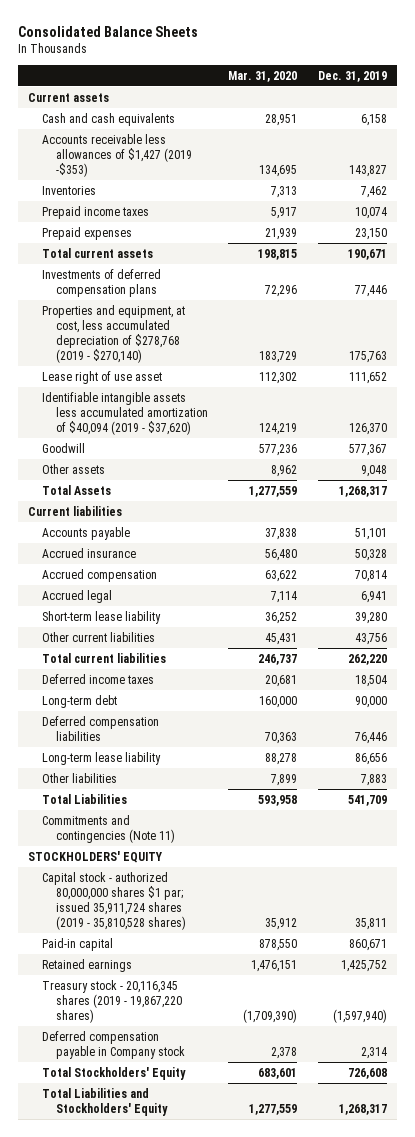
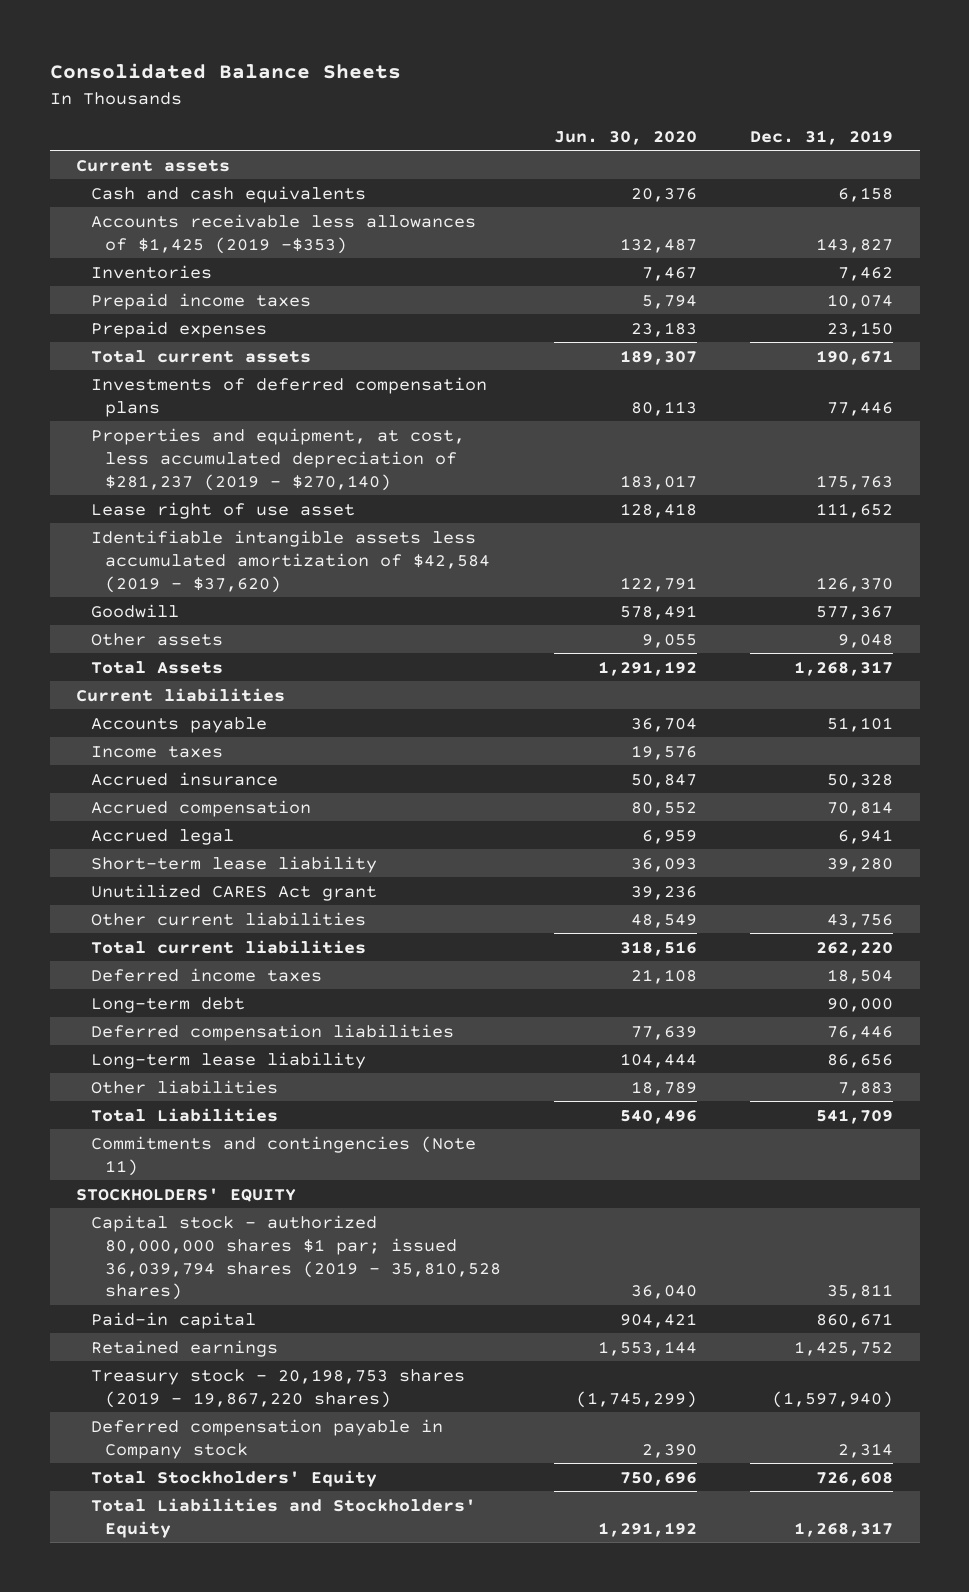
- | Mar. 31, 2020 | Dec. 31, 2019
+ | Jun. 30, 2020 | Dec. 31, 2019
- Accounts receivable less allowances of $1,427 (2019 -$353) | 134,695 | 143,827
+ Accounts receivable less allowances of $1,425 (2019 -$353) | 132,487 | 143,827
- Properties and equipment, at cost, less accumulated depreciation of $278,768 (2019 - $270,140) | 183,729 | 175,763
+ Properties and equipment, at cost, less accumulated depreciation of $281,237 (2019 - $270,140) | 183,017 | 175,763
- Identifiable intangible assets less accumulated amortization of $40,094 (2019 - $37,620) | 124,219 | 126,370
+ Identifiable intangible assets less accumulated amortization of $42,584 (2019 - $37,620) | 122,791 | 126,370
+ Income taxes | 19,576 |
+ Unutilized CARES Act grant | 39,236 |
- Capital stock - authorized 80,000,000 shares $1 par; issued 35,911,724 shares (2019 - 35,810,528 shares) | 35,912 | 35,811
+ Capital stock - authorized 80,000,000 shares $1 par; issued 36,039,794 shares (2019 - 35,810,528 shares) | 36,040 | 35,811
- Treasury stock - 20,116,345 shares (2019 - 19,867,220 shares) | (1,709,390) | (1,597,940)
+ Treasury stock - 20,198,753 shares (2019 - 19,867,220 shares) | (1,745,299) | (1,597,940)

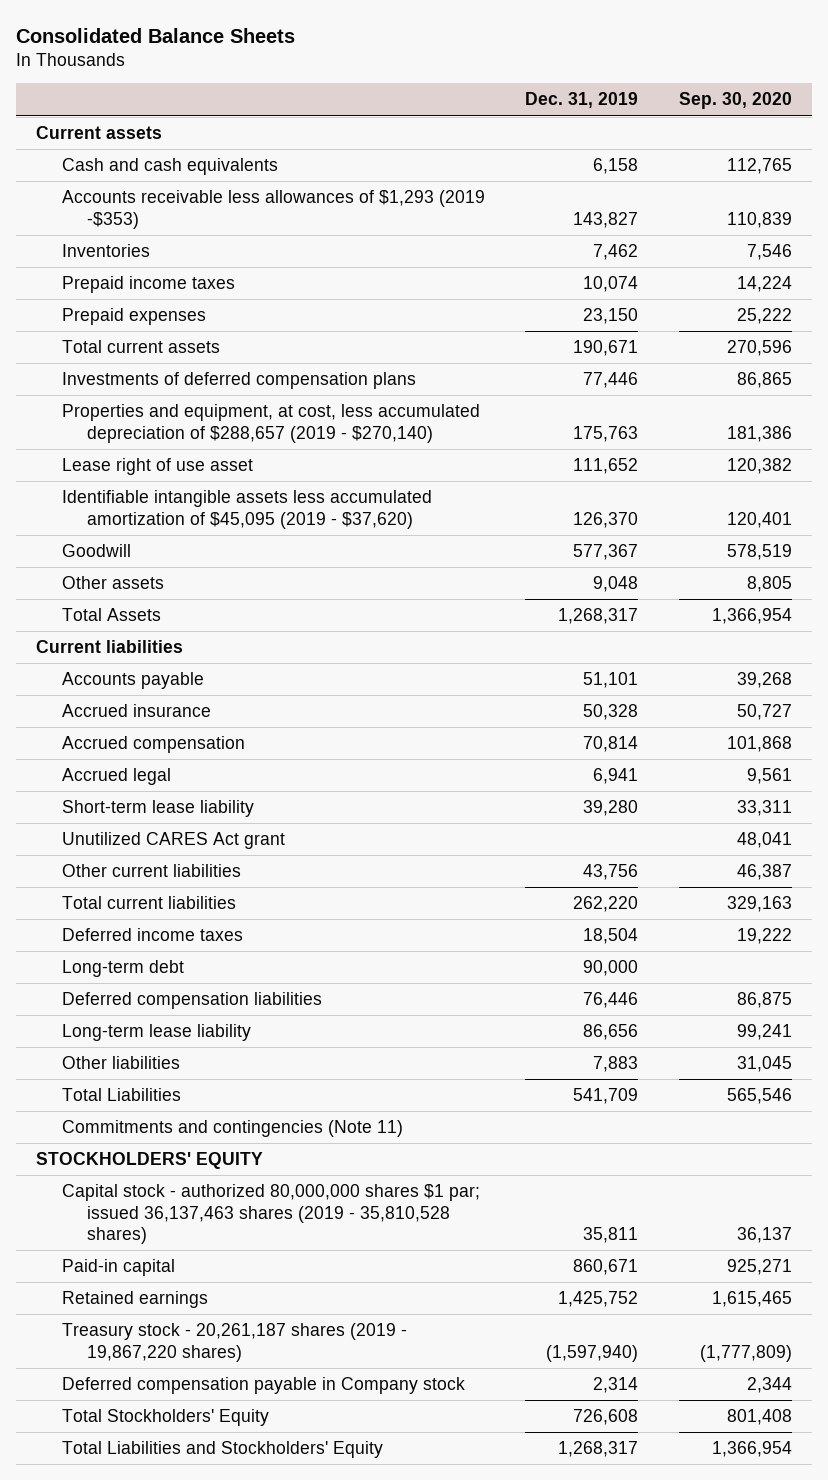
- | Jun. 30, 2020 | Dec. 31, 2019
+ | Dec. 31, 2019 | Sep. 30, 2020
- Accounts receivable less allowances of $1,425 (2019 -$353) | 132,487 | 143,827
+ Accounts receivable less allowances of $1,293 (2019 -$353) | 143,827 | 110,839
- Properties and equipment, at cost, less accumulated depreciation of $281,237 (2019 - $270,140) | 183,017 | 175,763
+ Properties and equipment, at cost, less accumulated depreciation of $288,657 (2019 - $270,140) | 175,763 | 181,386
- Identifiable intangible assets less accumulated amortization of $42,584 (2019 - $37,620) | 122,791 | 126,370
+ Identifiable intangible assets less accumulated amortization of $45,095 (2019 - $37,620) | 126,370 | 120,401
- Income taxes | 19,576 |
- Capital stock - authorized 80,000,000 shares $1 par; issued 36,039,794 shares (2019 - 35,810,528 shares) | 36,040 | 35,811
+ Capital stock - authorized 80,000,000 shares $1 par; issued 36,137,463 shares (2019 - 35,810,528 shares) | 35,811 | 36,137
- Treasury stock - 20,198,753 shares (2019 - 19,867,220 shares) | (1,745,299) | (1,597,940)
+ Treasury stock - 20,261,187 shares (2019 - 19,867,220 shares) | (1,597,940) | (1,777,809)

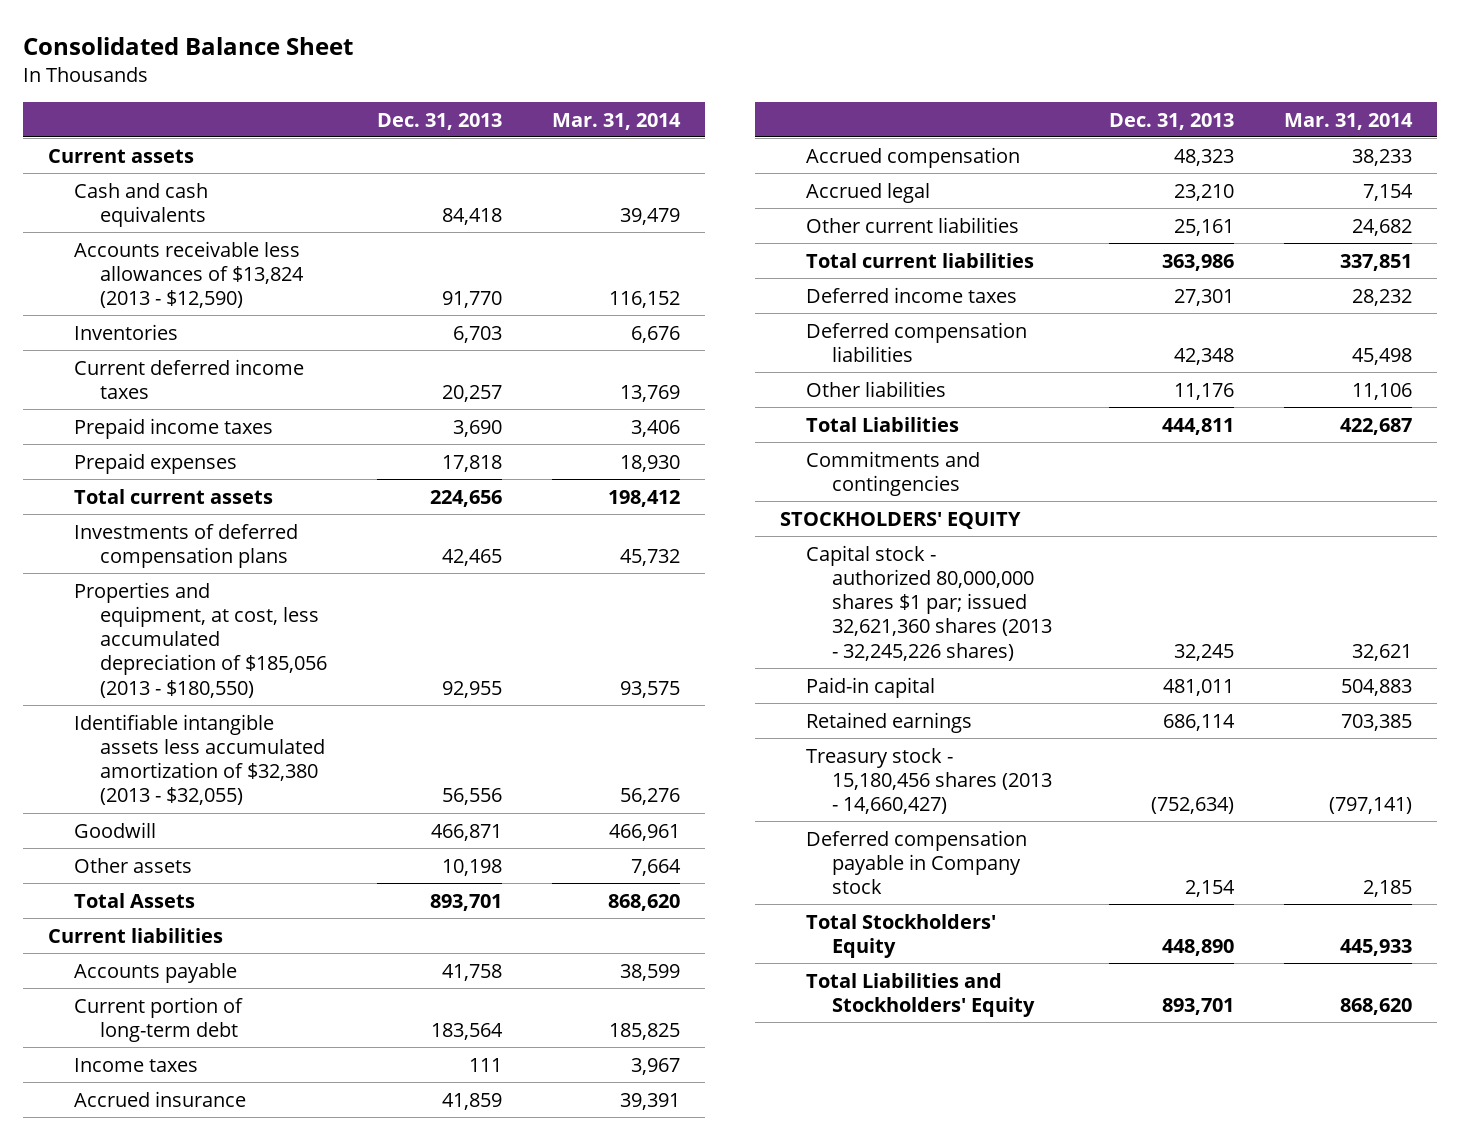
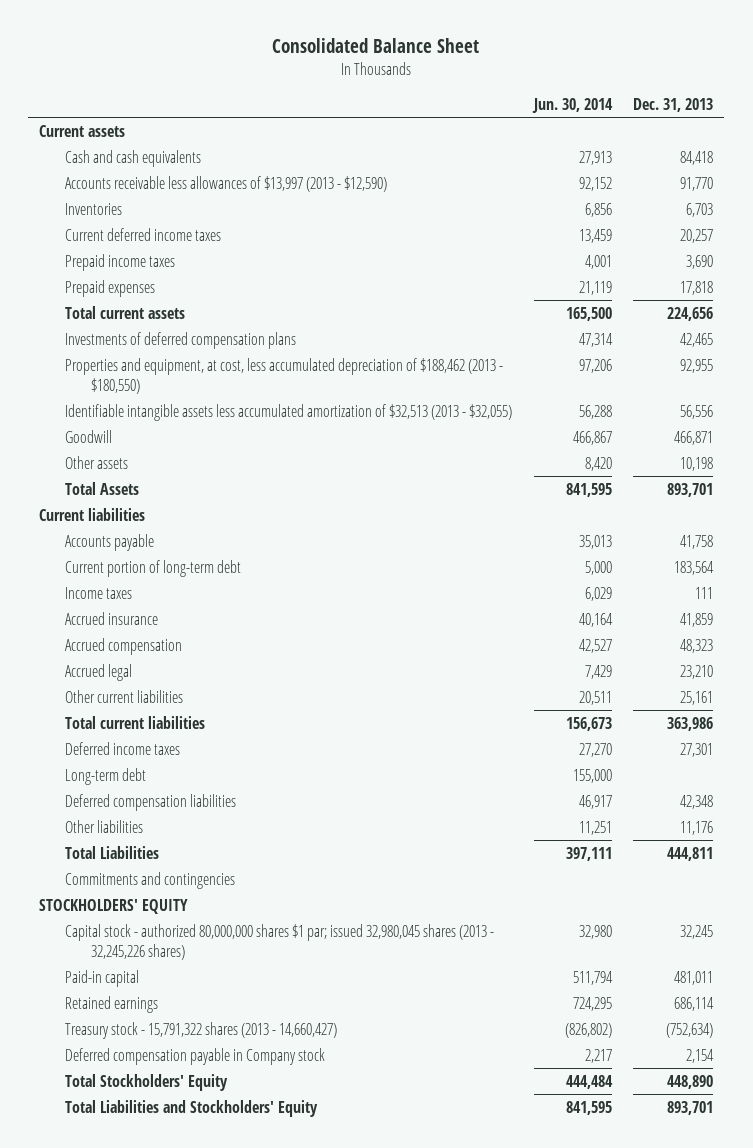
- | Dec. 31, 2013 | Mar. 31, 2014
+ | Jun. 30, 2014 | Dec. 31, 2013
- Accounts receivable less allowances of $13,824 (2013 - $12,590) | 91,770 | 116,152
+ Accounts receivable less allowances of $13,997 (2013 - $12,590) | 92,152 | 91,770
- Properties and equipment, at cost, less accumulated depreciation of $185,056 (2013 - $180,550) | 92,955 | 93,575
- Identifiable intangible assets less accumulated amortization of $32,380 (2013 - $32,055) | 56,556 | 56,276
+ Properties and equipment, at cost, less accumulated depreciation of $188,462 (2013 - $180,550) | 97,206 | 92,955
+ Identifiable intangible assets less accumulated amortization of $32,513 (2013 - $32,055) | 56,288 | 56,556
+ Long-term debt | 155,000 |
- Capital stock - authorized 80,000,000 shares $1 par; issued 32,621,360 shares (2013 - 32,245,226 shares) | 32,245 | 32,621
+ Capital stock - authorized 80,000,000 shares $1 par; issued 32,980,045 shares (2013 - 32,245,226 shares) | 32,980 | 32,245
- Treasury stock - 15,180,456 shares (2013 - 14,660,427) | (752,634) | (797,141)
+ Treasury stock - 15,791,322 shares (2013 - 14,660,427) | (826,802) | (752,634)

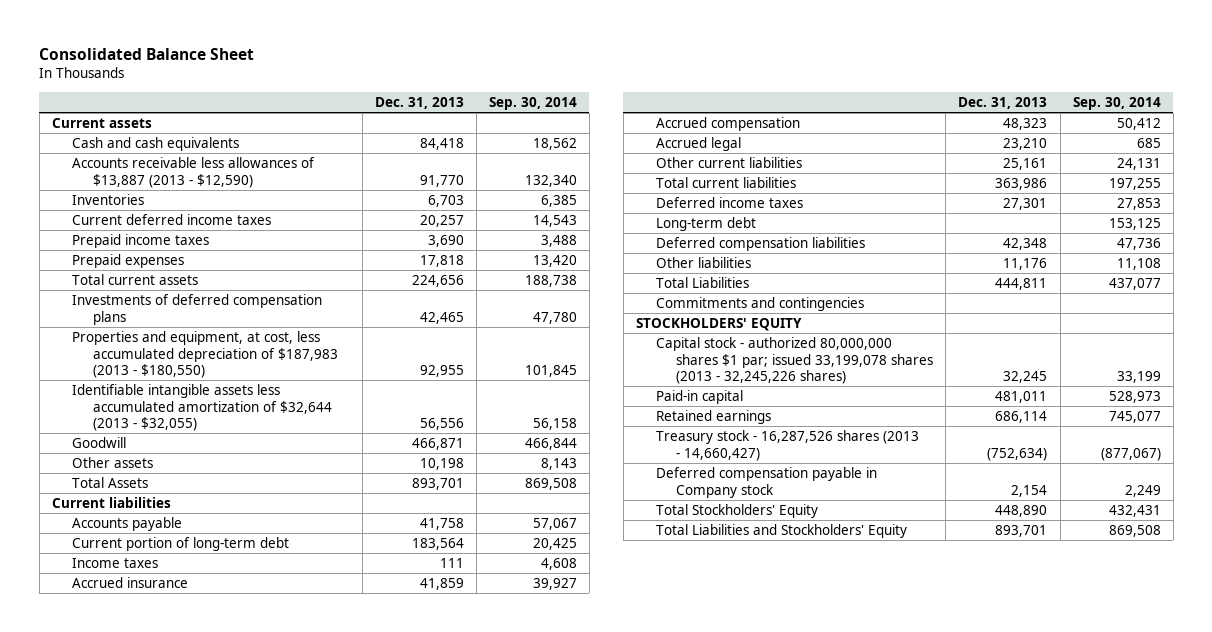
- | Jun. 30, 2014 | Dec. 31, 2013
+ | Dec. 31, 2013 | Sep. 30, 2014
- Accounts receivable less allowances of $13,997 (2013 - $12,590) | 92,152 | 91,770
+ Accounts receivable less allowances of $13,887 (2013 - $12,590) | 91,770 | 132,340
- Properties and equipment, at cost, less accumulated depreciation of $188,462 (2013 - $180,550) | 97,206 | 92,955
- Identifiable intangible assets less accumulated amortization of $32,513 (2013 - $32,055) | 56,288 | 56,556
+ Properties and equipment, at cost, less accumulated depreciation of $187,983 (2013 - $180,550) | 92,955 | 101,845
+ Identifiable intangible assets less accumulated amortization of $32,644 (2013 - $32,055) | 56,556 | 56,158
- Capital stock - authorized 80,000,000 shares $1 par; issued 32,980,045 shares (2013 - 32,245,226 shares) | 32,980 | 32,245
+ Capital stock - authorized 80,000,000 shares $1 par; issued 33,199,078 shares (2013 - 32,245,226 shares) | 32,245 | 33,199
- Treasury stock - 15,791,322 shares (2013 - 14,660,427) | (826,802) | (752,634)
+ Treasury stock - 16,287,526 shares (2013 - 14,660,427) | (752,634) | (877,067)

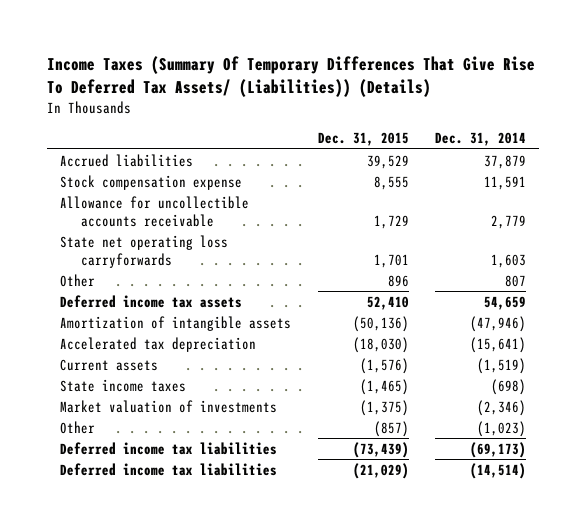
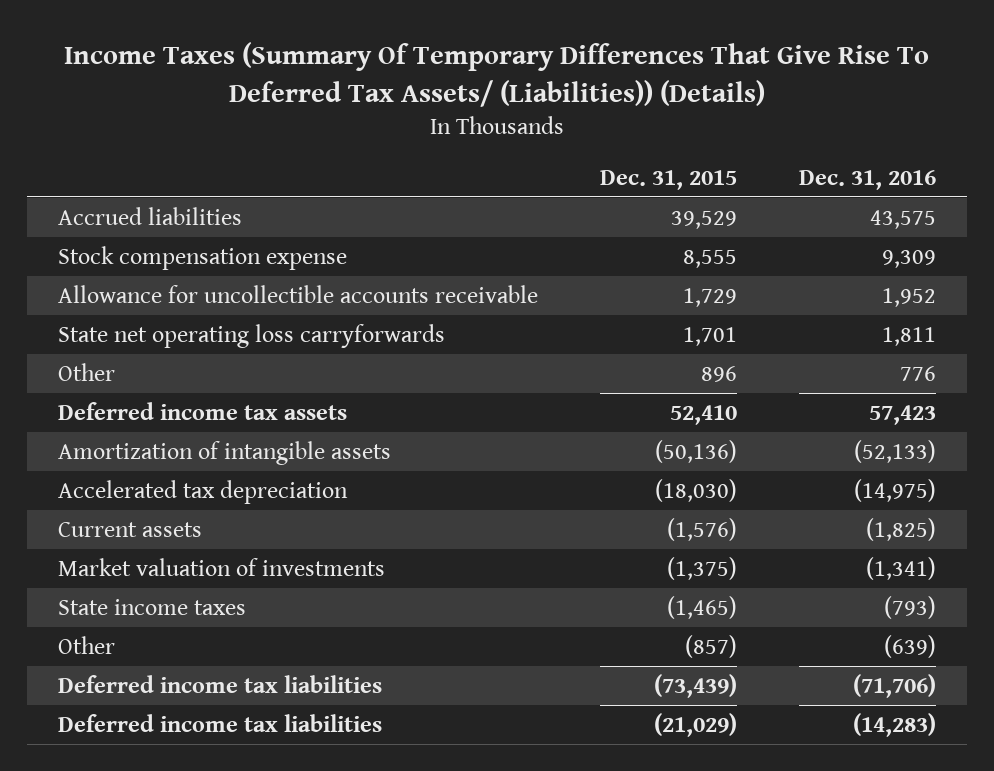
- | Dec. 31, 2015 | Dec. 31, 2014
+ | Dec. 31, 2015 | Dec. 31, 2016
moved down: State income taxes | (1,465) | (793)

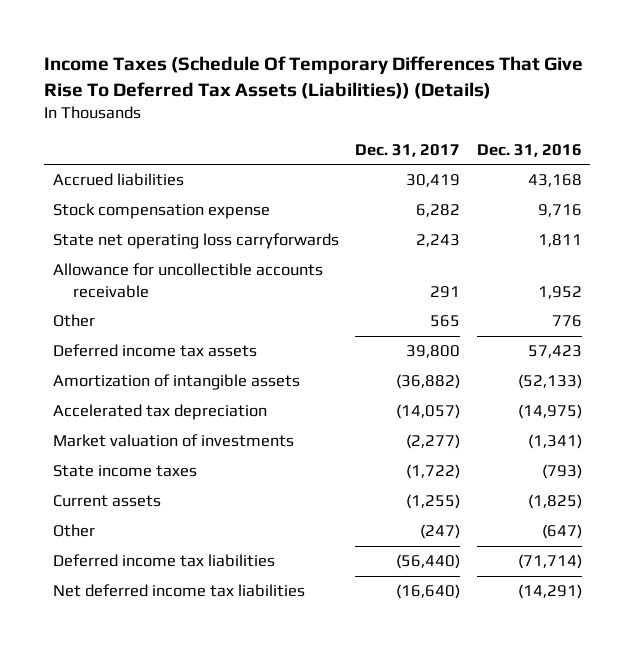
- Income Taxes (Summary Of Temporary Differences That Give Rise To Deferred Tax Assets/ (Liabilities)) (Details)
+ Income Taxes (Schedule Of Temporary Differences That Give Rise To Deferred Tax Assets (Liabilities)) (Details)
- | Dec. 31, 2015 | Dec. 31, 2016
+ | Dec. 31, 2017 | Dec. 31, 2016
- Accrued liabilities | 39,529 | 43,575
- Stock compensation expense | 8,555 | 9,309
+ Accrued liabilities | 30,419 | 43,168
+ Stock compensation expense | 6,282 | 9,716
moved down: Allowance for uncollectible accounts receivable | 291 | 1,952
- Other | (857) | (639)
- Deferred income tax liabilities | (73,439) | (71,706)
- Deferred income tax liabilities | (21,029) | (14,283)
moved down: Current assets | (1,255) | (1,825)
+ Other | (247) | (647)
+ Deferred income tax liabilities | (56,440) | (71,714)
+ Net deferred income tax liabilities | (16,640) | (14,291)

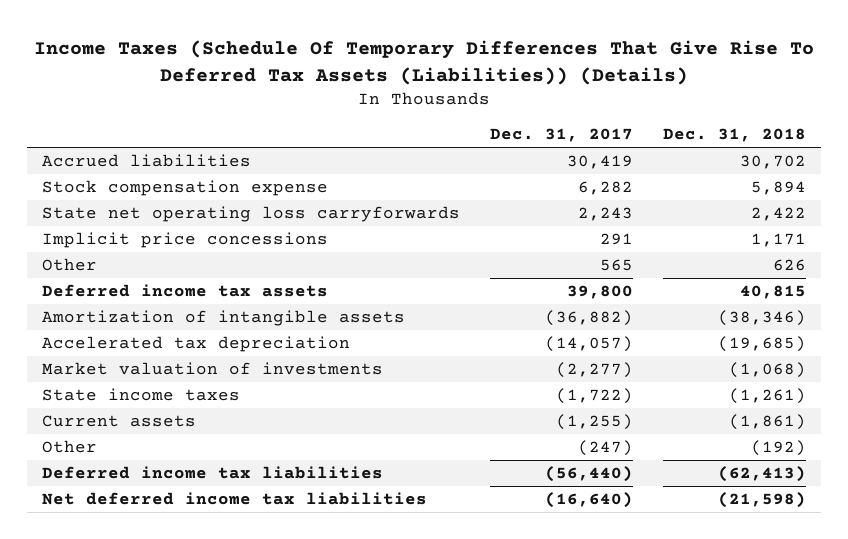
- | Dec. 31, 2017 | Dec. 31, 2016
+ | Dec. 31, 2017 | Dec. 31, 2018
- Allowance for uncollectible accounts receivable | 291 | 1,952
+ Implicit price concessions | 291 | 1,171

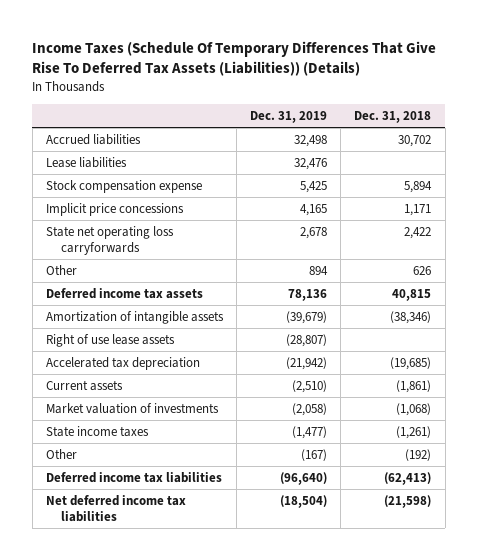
- | Dec. 31, 2017 | Dec. 31, 2018
+ | Dec. 31, 2019 | Dec. 31, 2018
+ Lease liabilities | 32,476 |
moved down: State net operating loss carryforwards | 2,678 | 2,422
+ Right of use lease assets | (28,807) |
moved up: Current assets | (2,510) | (1,861)

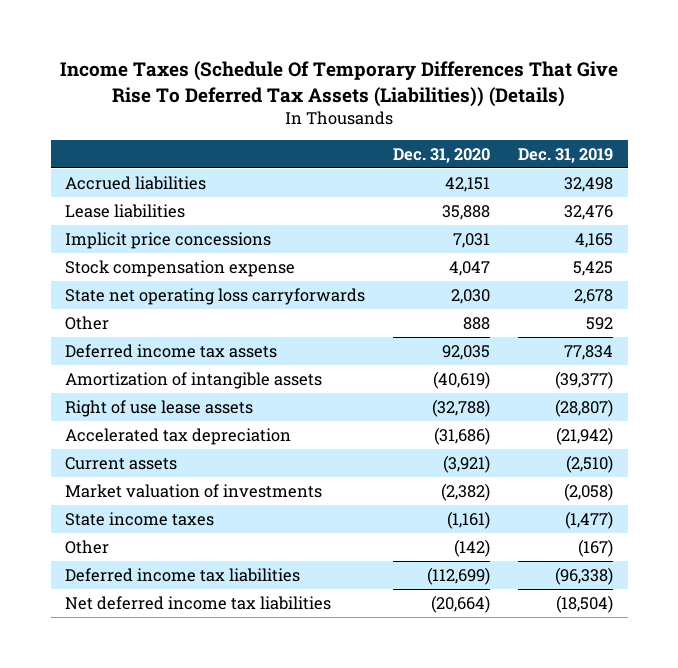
- | Dec. 31, 2019 | Dec. 31, 2018
+ | Dec. 31, 2020 | Dec. 31, 2019
moved down: Stock compensation expense | 4,047 | 5,425
- Other | 894 | 626
- Deferred income tax assets | 78,136 | 40,815
- Amortization of intangible assets | (39,679) | (38,346)
+ Other | 888 | 592
+ Deferred income tax assets | 92,035 | 77,834
+ Amortization of intangible assets | (40,619) | (39,377)
- Deferred income tax liabilities | (96,640) | (62,413)
+ Deferred income tax liabilities | (112,699) | (96,338)

